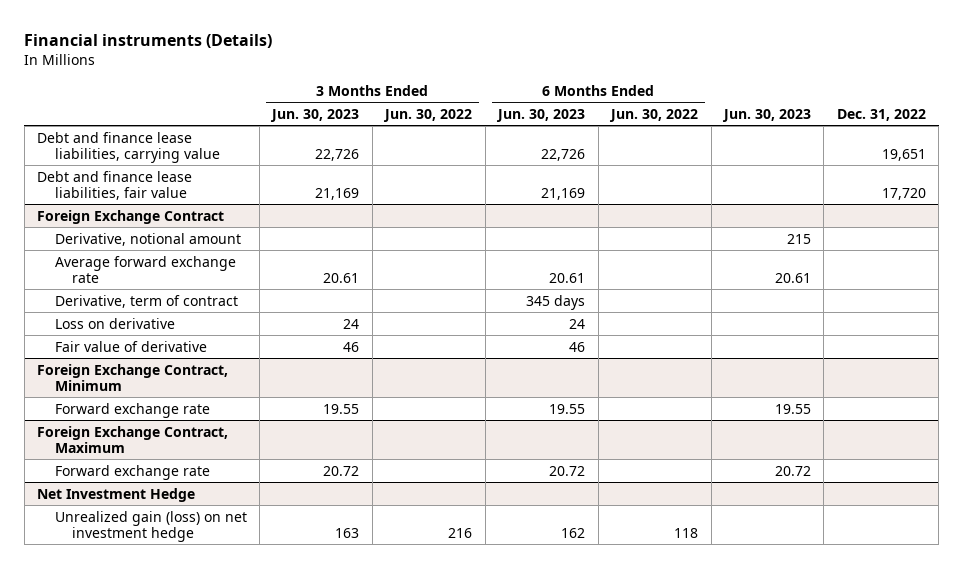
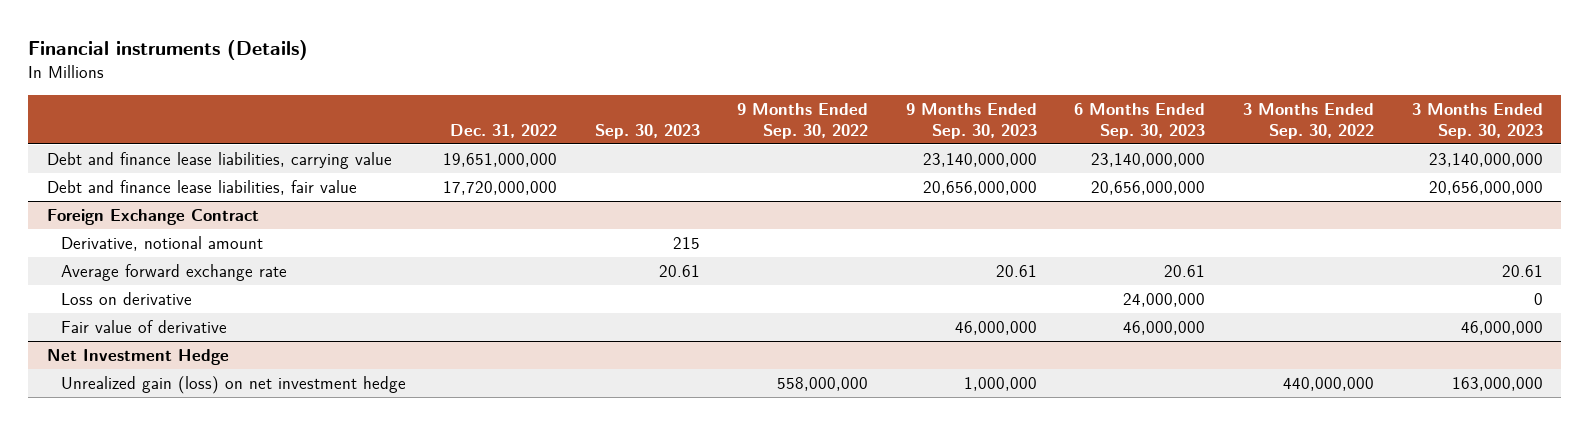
- | 3 Months Ended Jun. 30, 2023 | 3 Months Ended Jun. 30, 2022 | 6 Months Ended Jun. 30, 2023 | 6 Months Ended Jun. 30, 2022 | Jun. 30, 2023 | Dec. 31, 2022
+ | Dec. 31, 2022 | Sep. 30, 2023 | 9 Months Ended Sep. 30, 2022 | 9 Months Ended Sep. 30, 2023 | 6 Months Ended Sep. 30, 2023 | 3 Months Ended Sep. 30, 2022 | 3 Months Ended Sep. 30, 2023
- Debt and finance lease liabilities, carrying value | 22,726 | | 22,726 | | | 19,651
- Debt and finance lease liabilities, fair value | 21,169 | | 21,169 | | | 17,720
+ Debt and finance lease liabilities, carrying value | 19,651,000,000 | | | 23,140,000,000 | 23,140,000,000 | | 23,140,000,000
+ Debt and finance lease liabilities, fair value | 17,720,000,000 | | | 20,656,000,000 | 20,656,000,000 | | 20,656,000,000
@ Foreign Exchange Contract
- Derivative, term of contract | | | 345 days | | |
- Foreign Exchange Contract, Minimum
- Forward exchange rate | 19.55 | | 19.55 | | 19.55 |
- Foreign Exchange Contract, Maximum
- Forward exchange rate | 20.72 | | 20.72 | | 20.72 |

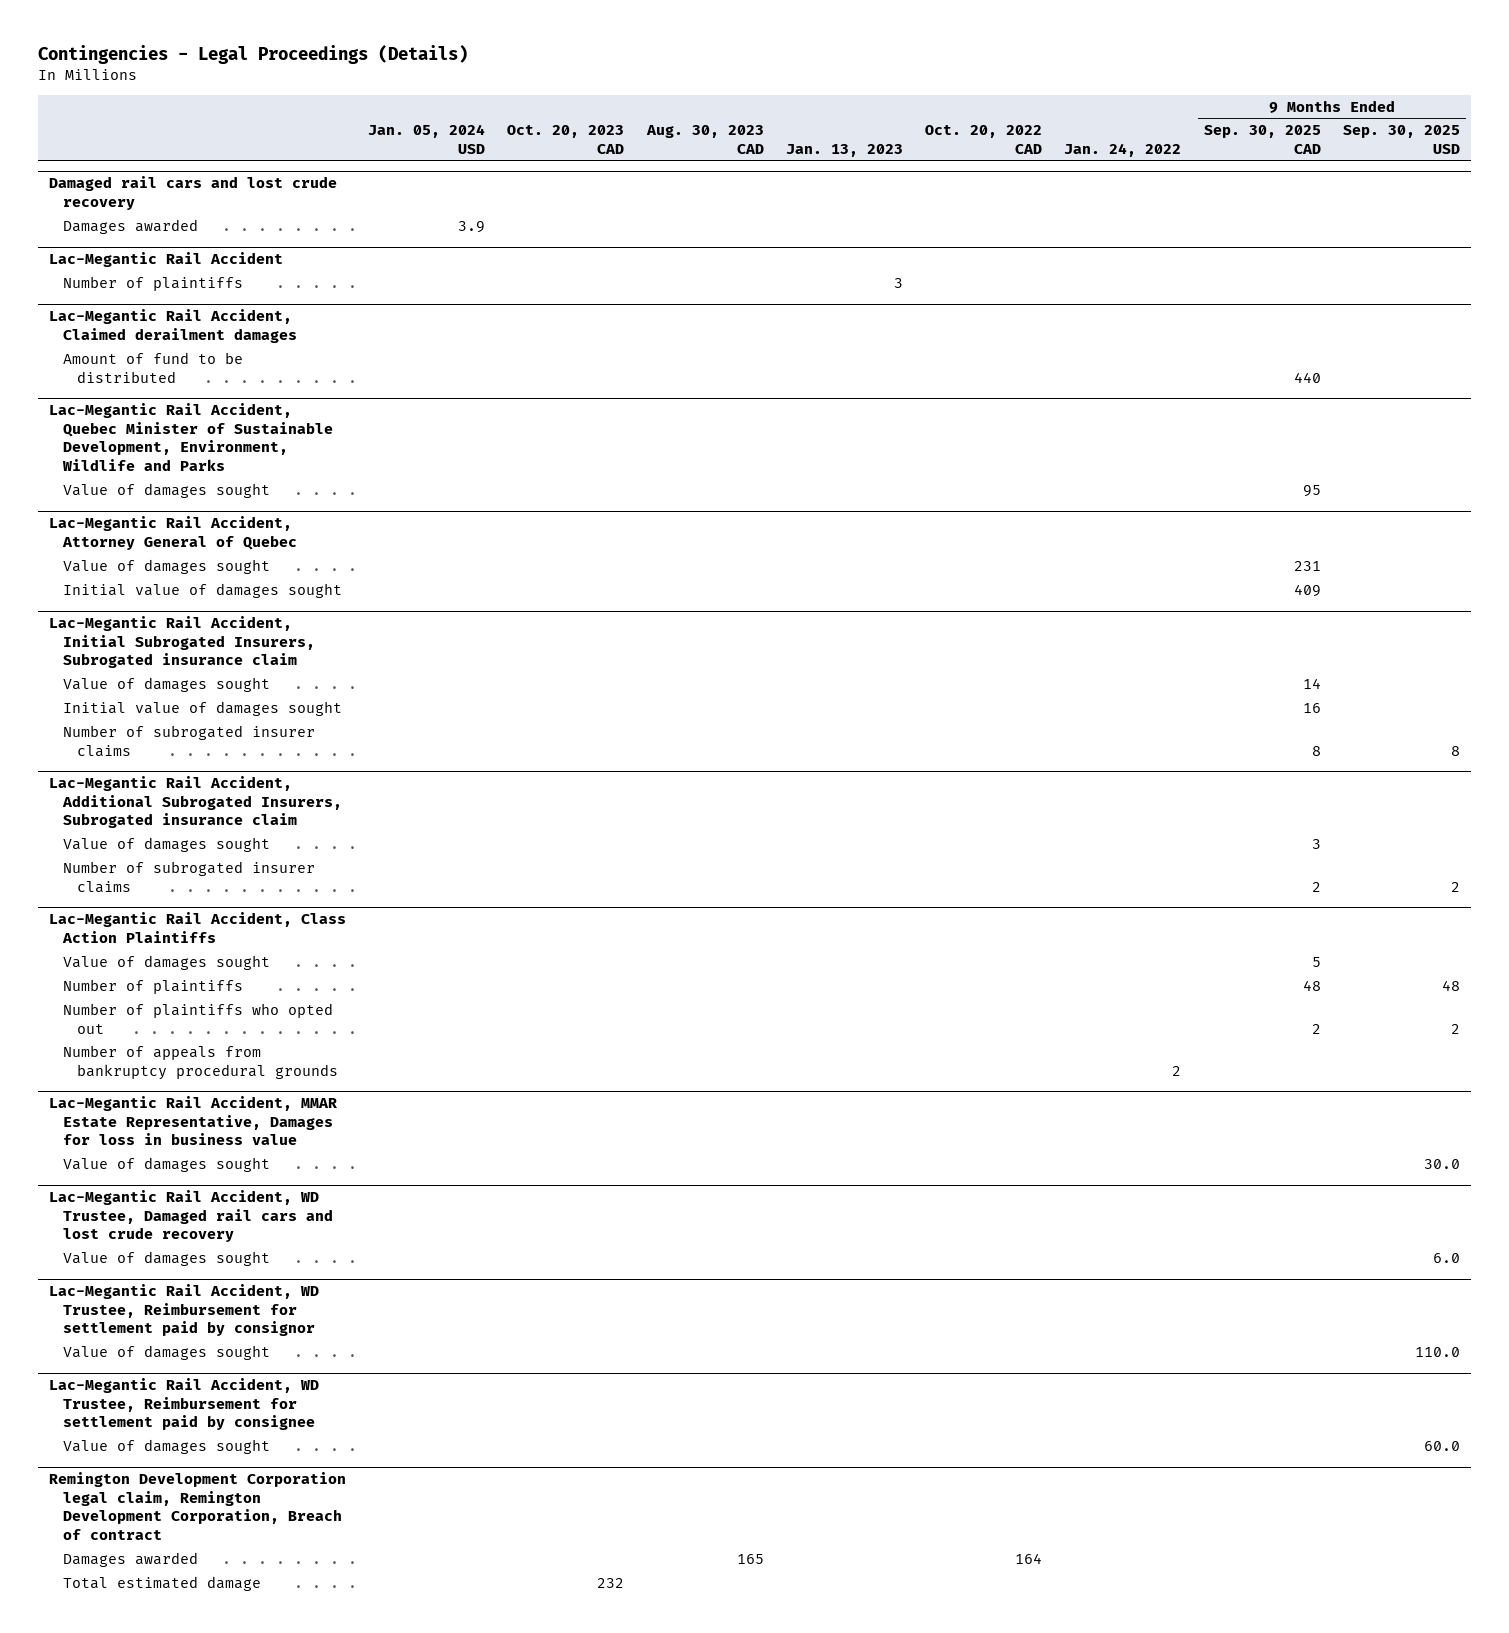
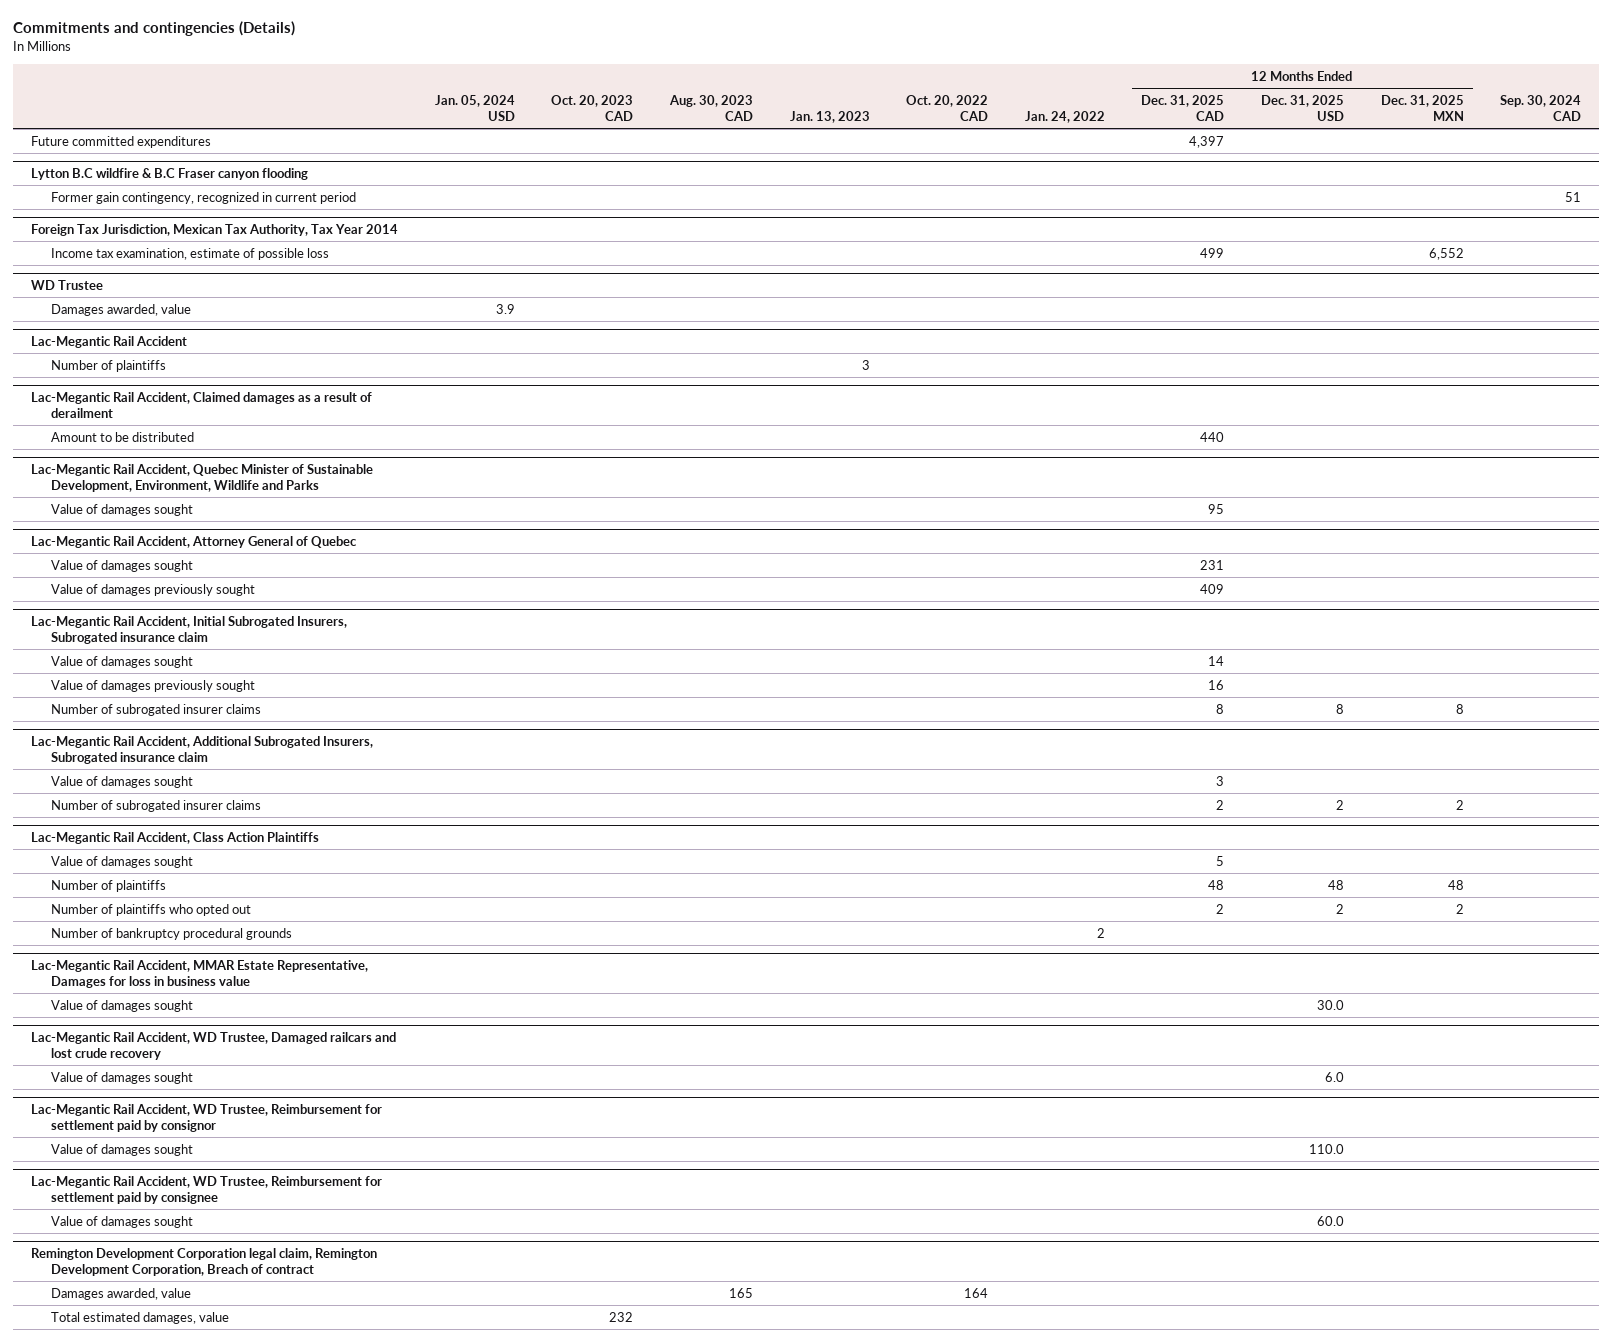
- Contingencies - Legal Proceedings (Details)
+ Commitments and contingencies (Details)
- | Jan. 05, 2024 USD | Oct. 20, 2023 CAD | Aug. 30, 2023 CAD | Jan. 13, 2023 | Oct. 20, 2022 CAD | Jan. 24, 2022 | 9 Months Ended Sep. 30, 2025 CAD | 9 Months Ended Sep. 30, 2025 USD
+ | Jan. 05, 2024 USD | Oct. 20, 2023 CAD | Aug. 30, 2023 CAD | Jan. 13, 2023 | Oct. 20, 2022 CAD | Jan. 24, 2022 | 12 Months Ended Dec. 31, 2025 CAD | 12 Months Ended Dec. 31, 2025 USD | 12 Months Ended Dec. 31, 2025 MXN | Sep. 30, 2024 CAD
- Damaged rail cars and lost crude recovery
- Damages awarded | 3.9 | | | | | | |
+ Future committed expenditures | | | | | | | 4,397 | | |
+ Lytton B.C wildfire & B.C Fraser canyon flooding
+ Former gain contingency, recognized in current period | | | | | | | | | | 51
+ Foreign Tax Jurisdiction, Mexican Tax Authority, Tax Year 2014
+ Income tax examination, estimate of possible loss | | | | | | | 499 | | 6,552 |
+ WD Trustee
+ Damages awarded, value | 3.9 | | | | | | | | |
- Lac-Megantic Rail Accident, Claimed derailment damages
- Amount of fund to be distributed | | | | | | | 440 |
+ Lac-Megantic Rail Accident, Claimed damages as a result of derailment
+ Amount to be distributed | | | | | | | 440 | | |
@ Lac-Megantic Rail Accident, Attorney General of Quebec
- Initial value of damages sought | | | | | | | 409 |
+ Value of damages previously sought | | | | | | | 409 | | |
@ Lac-Megantic Rail Accident, Initial Subrogated Insurers, Subrogated insurance claim
- Initial value of damages sought | | | | | | | 16 |
+ Value of damages previously sought | | | | | | | 16 | | |
@ Lac-Megantic Rail Accident, Class Action Plaintiffs
- Number of appeals from bankruptcy procedural grounds | | | | | | 2 | |
+ Number of bankruptcy procedural grounds | | | | | | 2 | | | |
- Lac-Megantic Rail Accident, WD Trustee, Damaged rail cars and lost crude recovery
+ Lac-Megantic Rail Accident, WD Trustee, Damaged railcars and lost crude recovery
@ Remington Development Corporation legal claim, Remington Development Corporation, Breach of contract
- Damages awarded | | | 165 | | 164 | | |
- Total estimated damage | | 232 | | | | | |
+ Damages awarded, value | | | 165 | | 164 | | | | |
+ Total estimated damages, value | | 232 | | | | | | | |

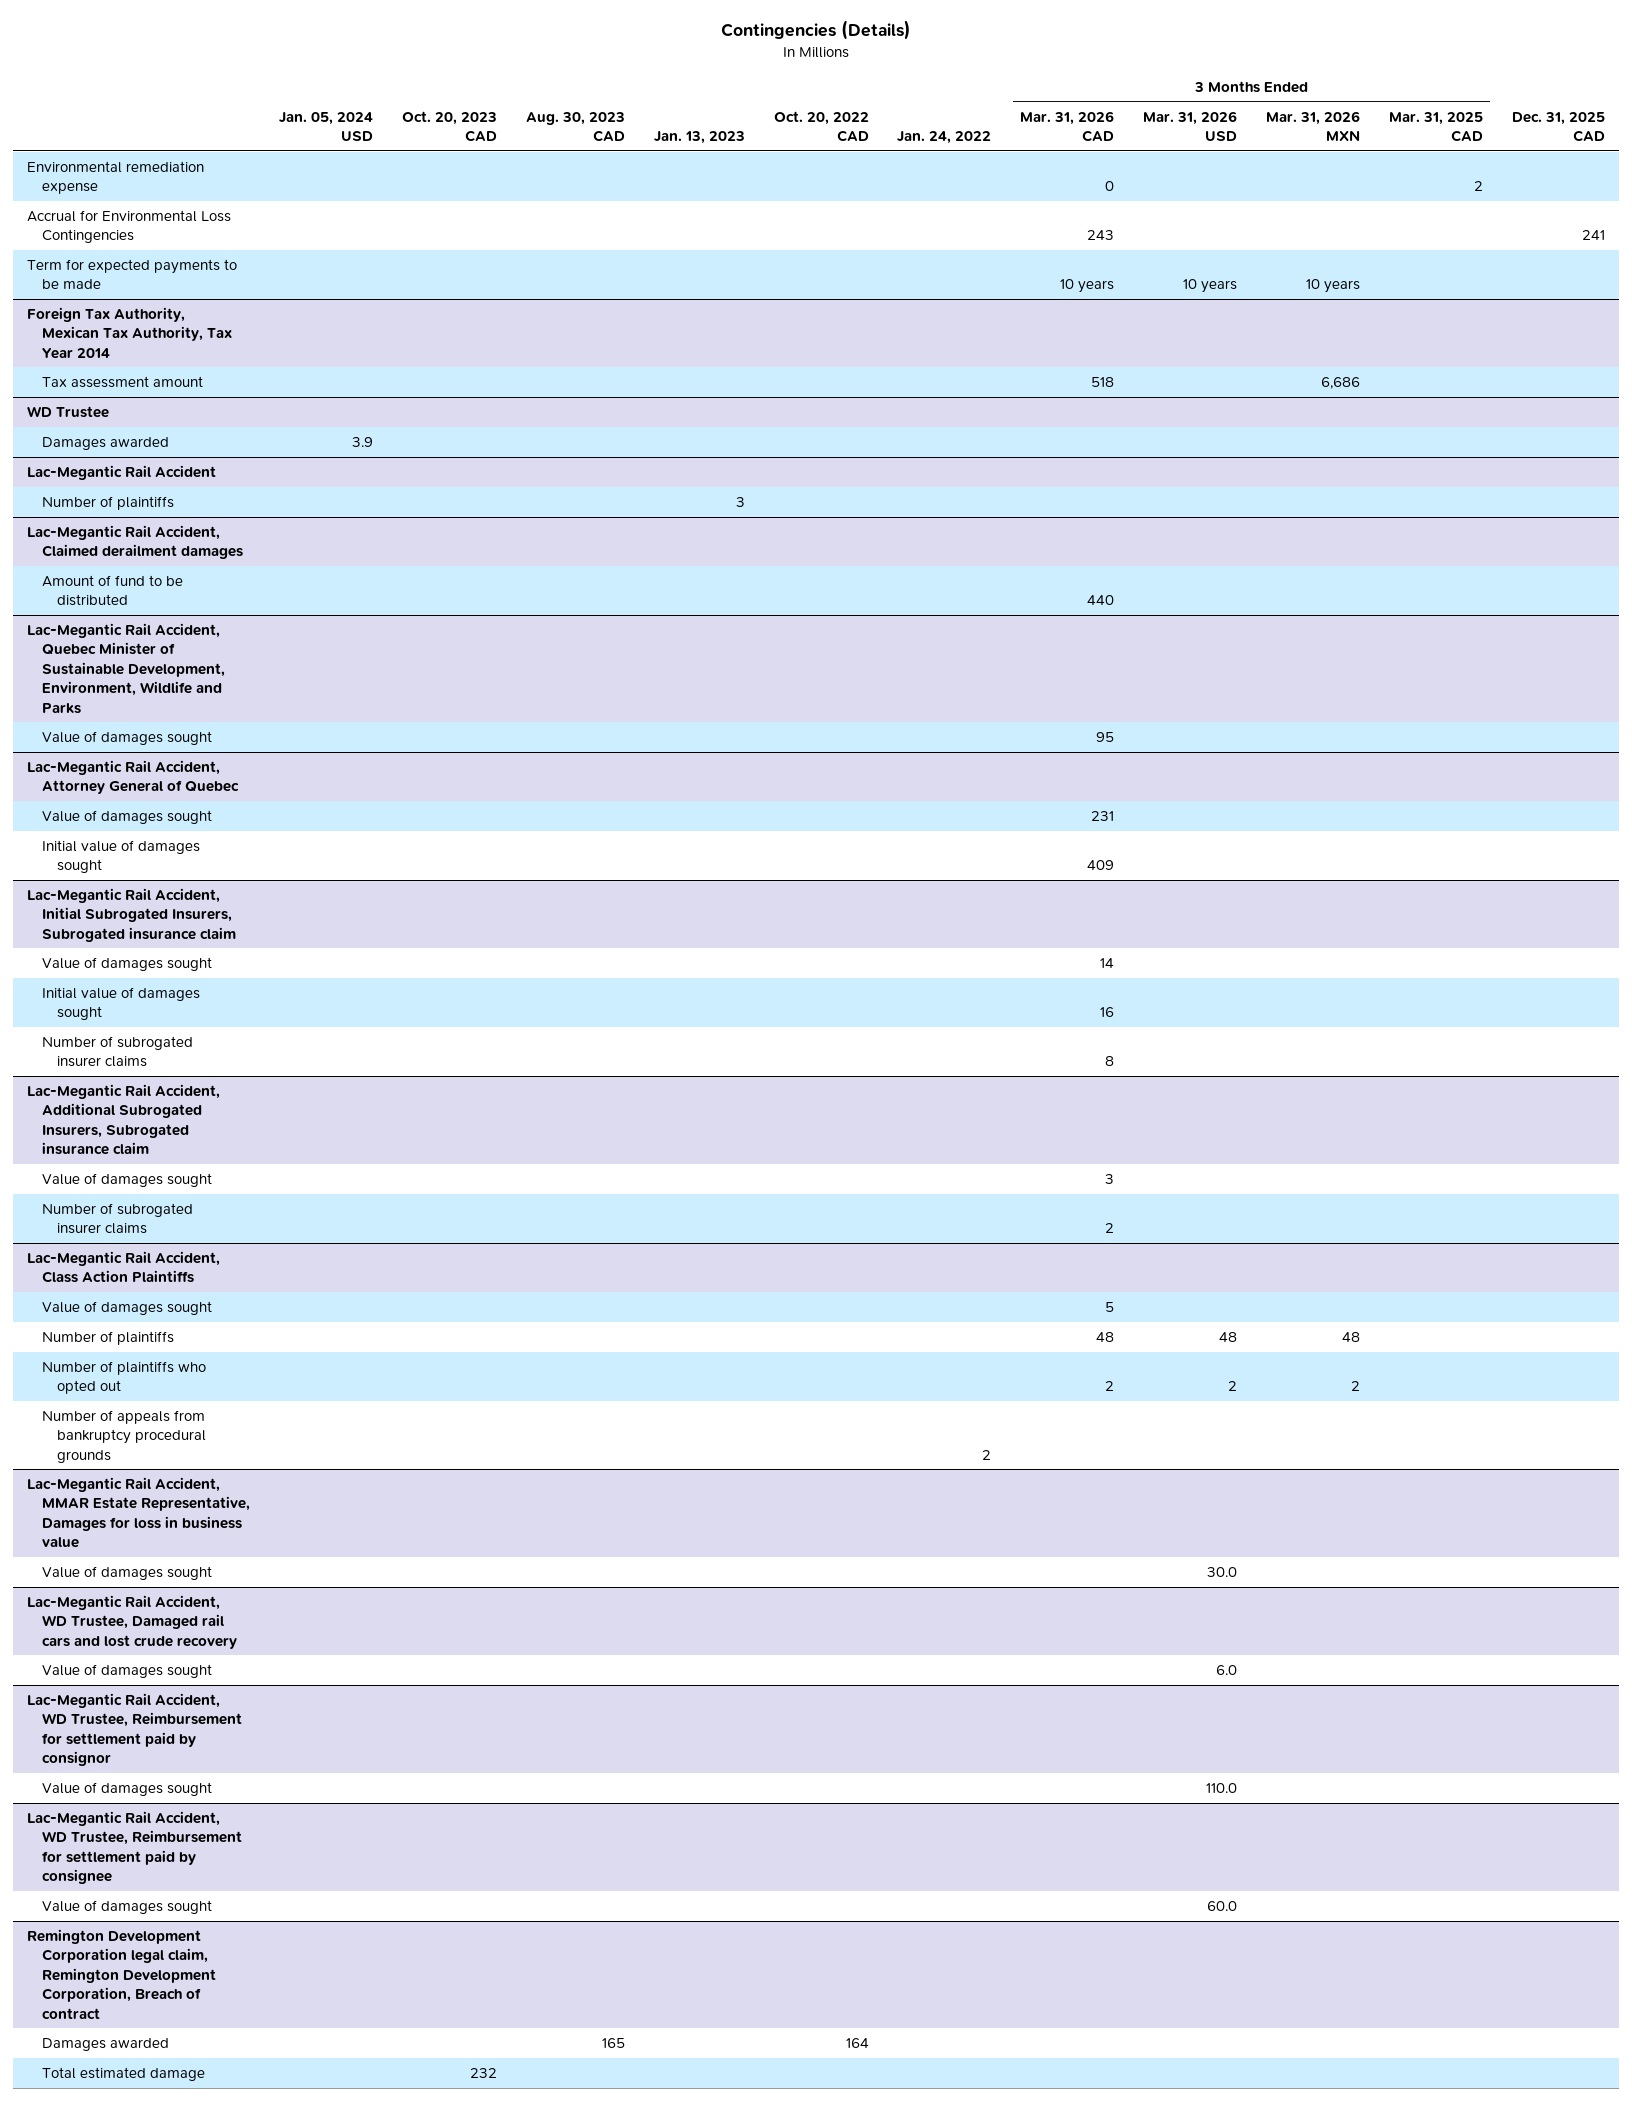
- Commitments and contingencies (Details)
+ Contingencies (Details)
- | Jan. 05, 2024 USD | Oct. 20, 2023 CAD | Aug. 30, 2023 CAD | Jan. 13, 2023 | Oct. 20, 2022 CAD | Jan. 24, 2022 | 12 Months Ended Dec. 31, 2025 CAD | 12 Months Ended Dec. 31, 2025 USD | 12 Months Ended Dec. 31, 2025 MXN | Sep. 30, 2024 CAD
+ | Jan. 05, 2024 USD | Oct. 20, 2023 CAD | Aug. 30, 2023 CAD | Jan. 13, 2023 | Oct. 20, 2022 CAD | Jan. 24, 2022 | 3 Months Ended Mar. 31, 2026 CAD | 3 Months Ended Mar. 31, 2026 USD | 3 Months Ended Mar. 31, 2026 MXN | 3 Months Ended Mar. 31, 2025 CAD | Dec. 31, 2025 CAD
- Future committed expenditures | | | | | | | 4,397 | | |
- Lytton B.C wildfire & B.C Fraser canyon flooding
- Former gain contingency, recognized in current period | | | | | | | | | | 51
- Foreign Tax Jurisdiction, Mexican Tax Authority, Tax Year 2014
- Income tax examination, estimate of possible loss | | | | | | | 499 | | 6,552 |
+ Environmental remediation expense | | | | | | | 0 | | | 2 |
+ Accrual for Environmental Loss Contingencies | | | | | | | 243 | | | | 241
+ Term for expected payments to be made | | | | | | | 10 years | 10 years | 10 years | |
+ Foreign Tax Authority, Mexican Tax Authority, Tax Year 2014
+ Tax assessment amount | | | | | | | 518 | | 6,686 | |
@ WD Trustee
- Damages awarded, value | 3.9 | | | | | | | | |
+ Damages awarded | 3.9 | | | | | | | | | |
- Lac-Megantic Rail Accident, Claimed damages as a result of derailment
- Amount to be distributed | | | | | | | 440 | | |
+ Lac-Megantic Rail Accident, Claimed derailment damages
+ Amount of fund to be distributed | | | | | | | 440 | | | |
@ Lac-Megantic Rail Accident, Attorney General of Quebec
- Value of damages previously sought | | | | | | | 409 | | |
+ Initial value of damages sought | | | | | | | 409 | | | |
@ Lac-Megantic Rail Accident, Initial Subrogated Insurers, Subrogated insurance claim
- Value of damages previously sought | | | | | | | 16 | | |
+ Initial value of damages sought | | | | | | | 16 | | | |
@ Lac-Megantic Rail Accident, Class Action Plaintiffs
- Number of bankruptcy procedural grounds | | | | | | 2 | | | |
+ Number of appeals from bankruptcy procedural grounds | | | | | | 2 | | | | |
- Lac-Megantic Rail Accident, WD Trustee, Damaged railcars and lost crude recovery
+ Lac-Megantic Rail Accident, WD Trustee, Damaged rail cars and lost crude recovery
@ Remington Development Corporation legal claim, Remington Development Corporation, Breach of contract
- Damages awarded, value | | | 165 | | 164 | | | | |
- Total estimated damages, value | | 232 | | | | | | | |
+ Damages awarded | | | 165 | | 164 | | | | | |
+ Total estimated damage | | 232 | | | | | | | | |

